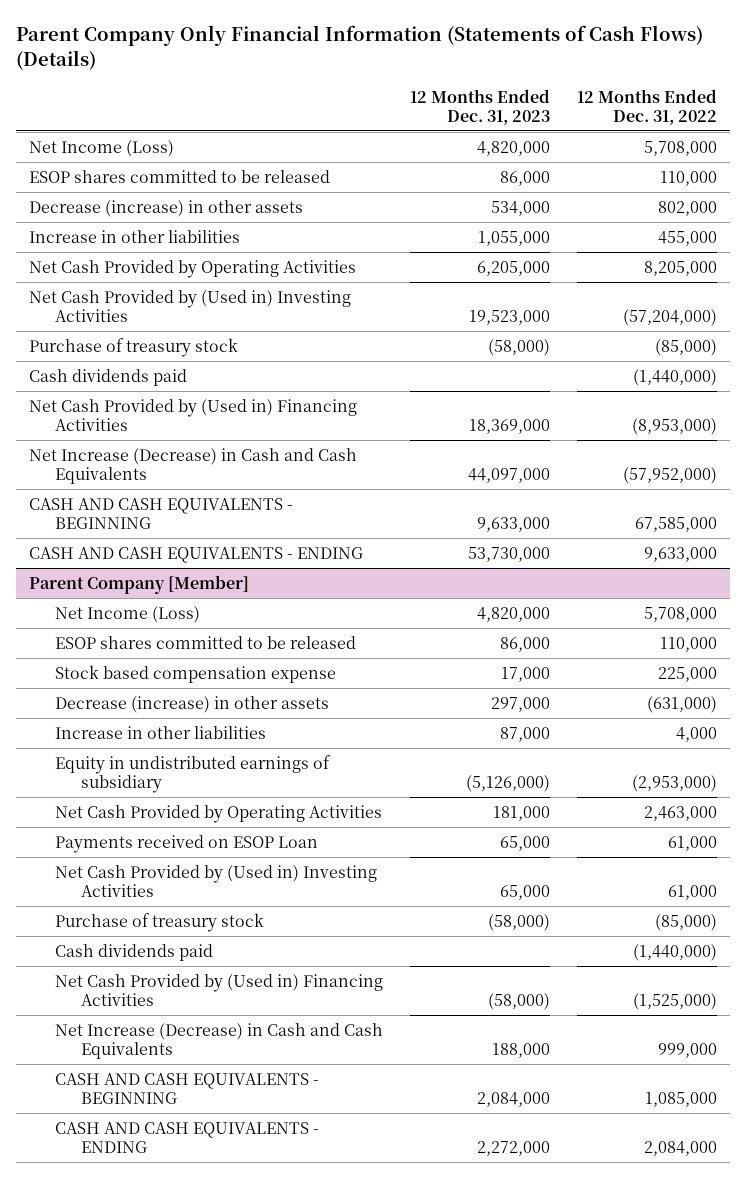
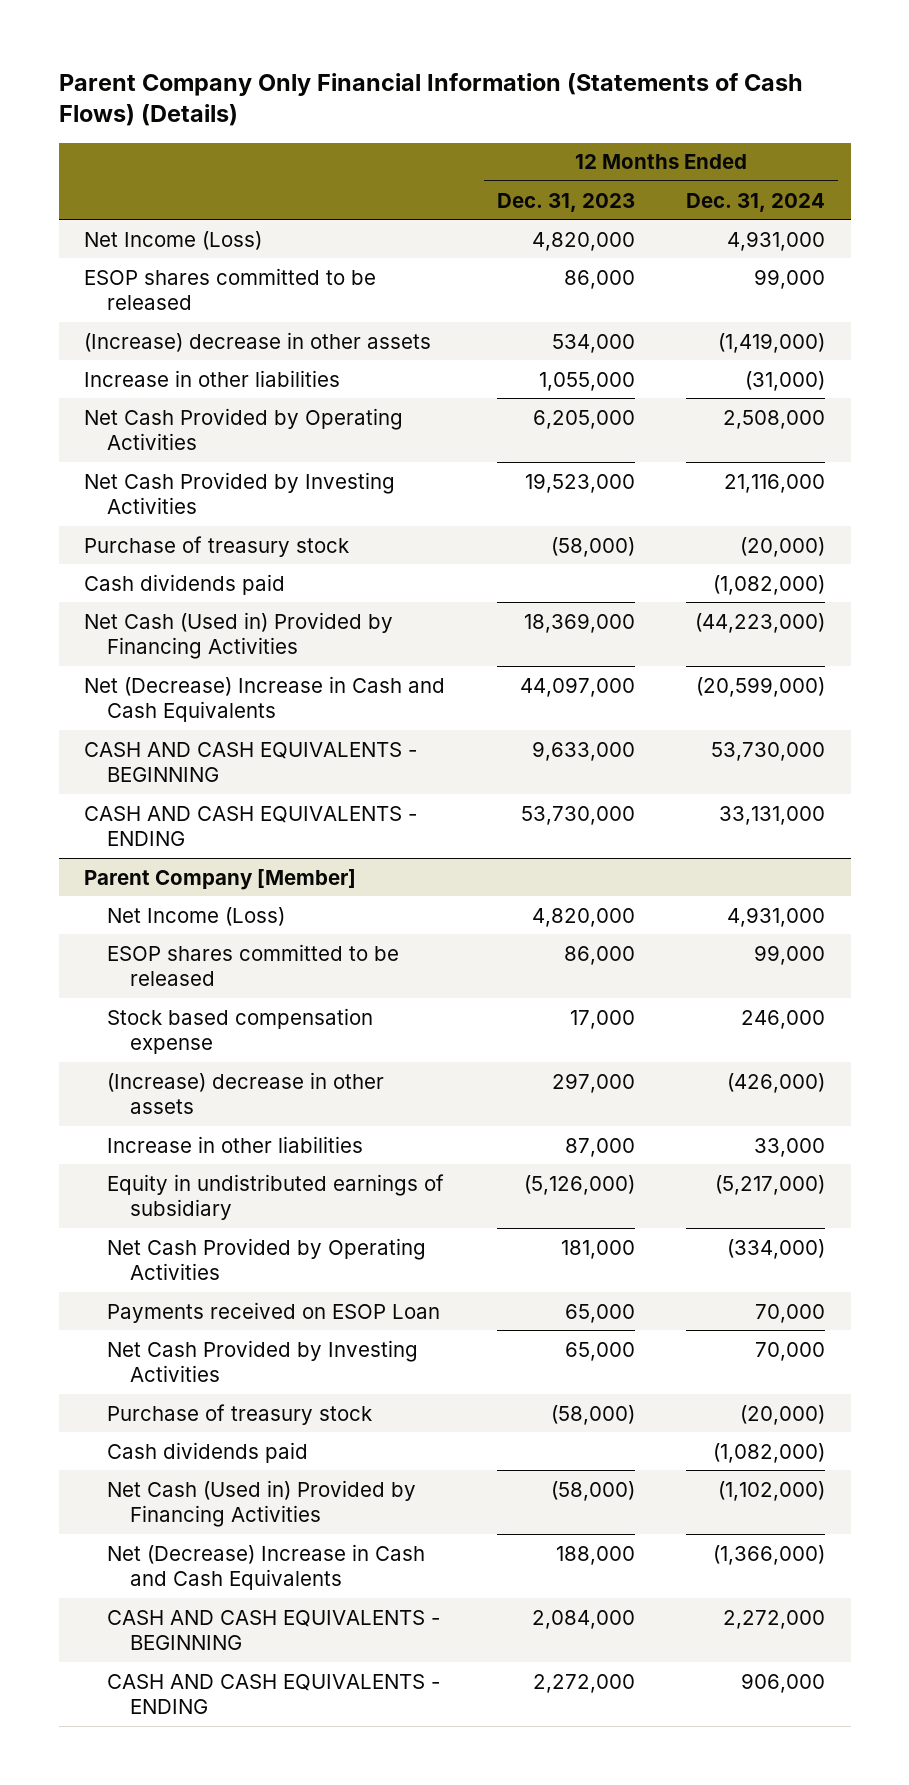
- | 12 Months Ended Dec. 31, 2023 | 12 Months Ended Dec. 31, 2022
+ | 12 Months Ended Dec. 31, 2023 | 12 Months Ended Dec. 31, 2024
- Decrease (increase) in other assets | 534,000 | 802,000
+ (Increase) decrease in other assets | 534,000 | (1,419,000)
- Net Cash Provided by (Used in) Investing Activities | 19,523,000 | (57,204,000)
+ Net Cash Provided by Investing Activities | 19,523,000 | 21,116,000
- Net Cash Provided by (Used in) Financing Activities | 18,369,000 | (8,953,000)
- Net Increase (Decrease) in Cash and Cash Equivalents | 44,097,000 | (57,952,000)
+ Net Cash (Used in) Provided by Financing Activities | 18,369,000 | (44,223,000)
+ Net (Decrease) Increase in Cash and Cash Equivalents | 44,097,000 | (20,599,000)
@ Parent Company [Member]
- Decrease (increase) in other assets | 297,000 | (631,000)
+ (Increase) decrease in other assets | 297,000 | (426,000)
- Net Cash Provided by (Used in) Investing Activities | 65,000 | 61,000
+ Net Cash Provided by Investing Activities | 65,000 | 70,000
- Net Cash Provided by (Used in) Financing Activities | (58,000) | (1,525,000)
- Net Increase (Decrease) in Cash and Cash Equivalents | 188,000 | 999,000
+ Net Cash (Used in) Provided by Financing Activities | (58,000) | (1,102,000)
+ Net (Decrease) Increase in Cash and Cash Equivalents | 188,000 | (1,366,000)

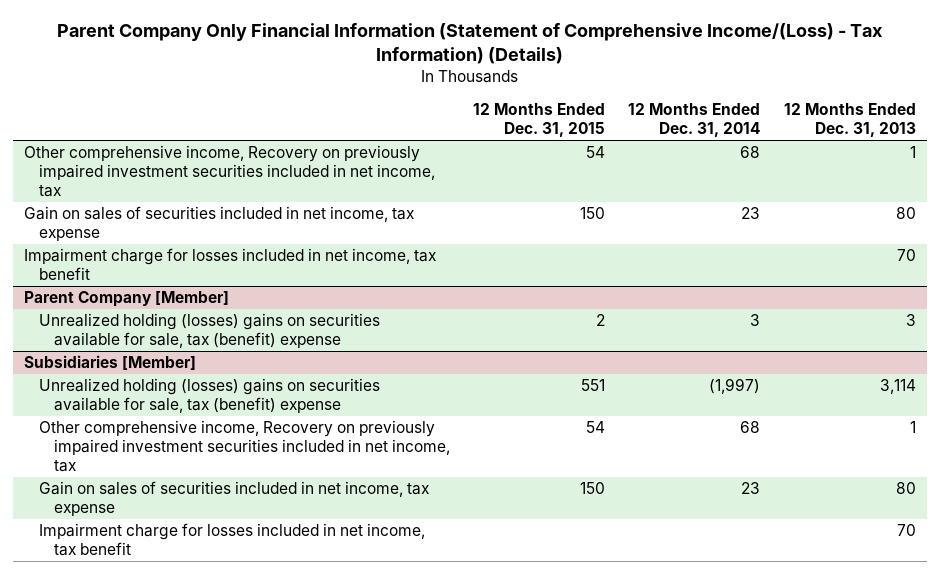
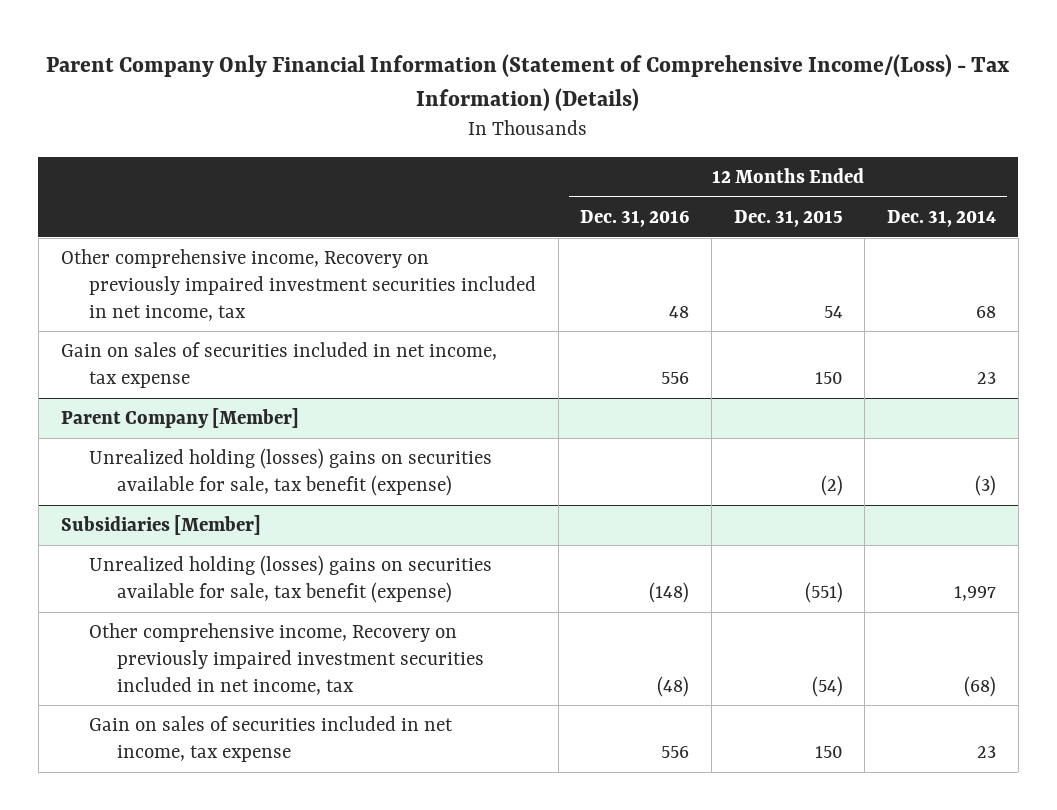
- | 12 Months Ended Dec. 31, 2015 | 12 Months Ended Dec. 31, 2014 | 12 Months Ended Dec. 31, 2013
+ | 12 Months Ended Dec. 31, 2016 | 12 Months Ended Dec. 31, 2015 | 12 Months Ended Dec. 31, 2014
- Impairment charge for losses included in net income, tax benefit | | | 70
@ Parent Company [Member]
- Unrealized holding (losses) gains on securities available for sale, tax (benefit) expense | 2 | 3 | 3
+ Unrealized holding (losses) gains on securities available for sale, tax benefit (expense) | | (2) | (3)
@ Subsidiaries [Member]
- Unrealized holding (losses) gains on securities available for sale, tax (benefit) expense | 551 | (1,997) | 3,114
- Other comprehensive income, Recovery on previously impaired investment securities included in net income, tax | 54 | 68 | 1
+ Unrealized holding (losses) gains on securities available for sale, tax benefit (expense) | (148) | (551) | 1,997
+ Other comprehensive income, Recovery on previously impaired investment securities included in net income, tax | (48) | (54) | (68)
- Impairment charge for losses included in net income, tax benefit | | | 70

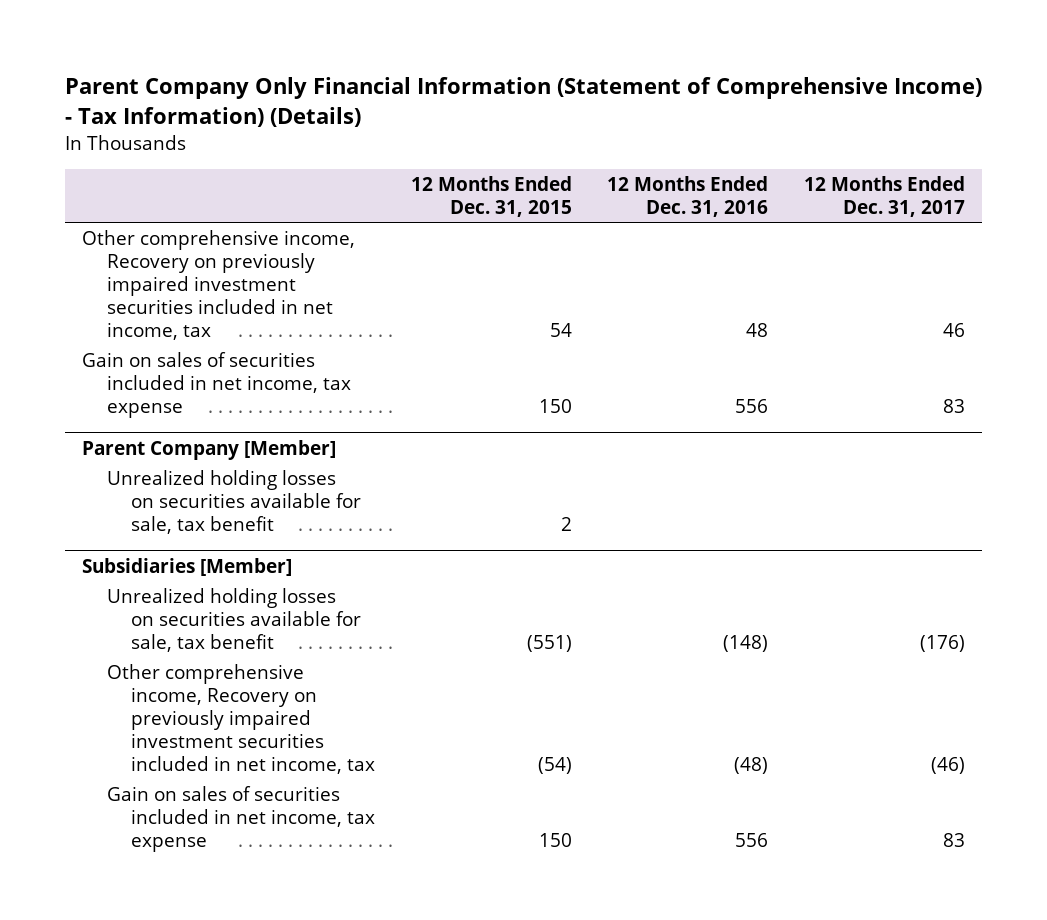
- Parent Company Only Financial Information (Statement of Comprehensive Income/(Loss) - Tax Information) (Details)
+ Parent Company Only Financial Information (Statement of Comprehensive Income) - Tax Information) (Details)
- | 12 Months Ended Dec. 31, 2016 | 12 Months Ended Dec. 31, 2015 | 12 Months Ended Dec. 31, 2014
+ | 12 Months Ended Dec. 31, 2015 | 12 Months Ended Dec. 31, 2016 | 12 Months Ended Dec. 31, 2017
@ Parent Company [Member]
- Unrealized holding (losses) gains on securities available for sale, tax benefit (expense) | | (2) | (3)
+ Unrealized holding losses on securities available for sale, tax benefit | 2 | |
@ Subsidiaries [Member]
- Unrealized holding (losses) gains on securities available for sale, tax benefit (expense) | (148) | (551) | 1,997
+ Unrealized holding losses on securities available for sale, tax benefit | (551) | (148) | (176)

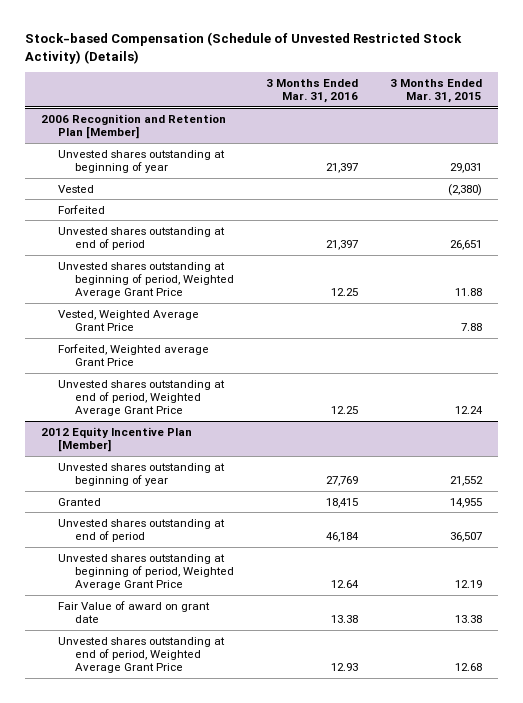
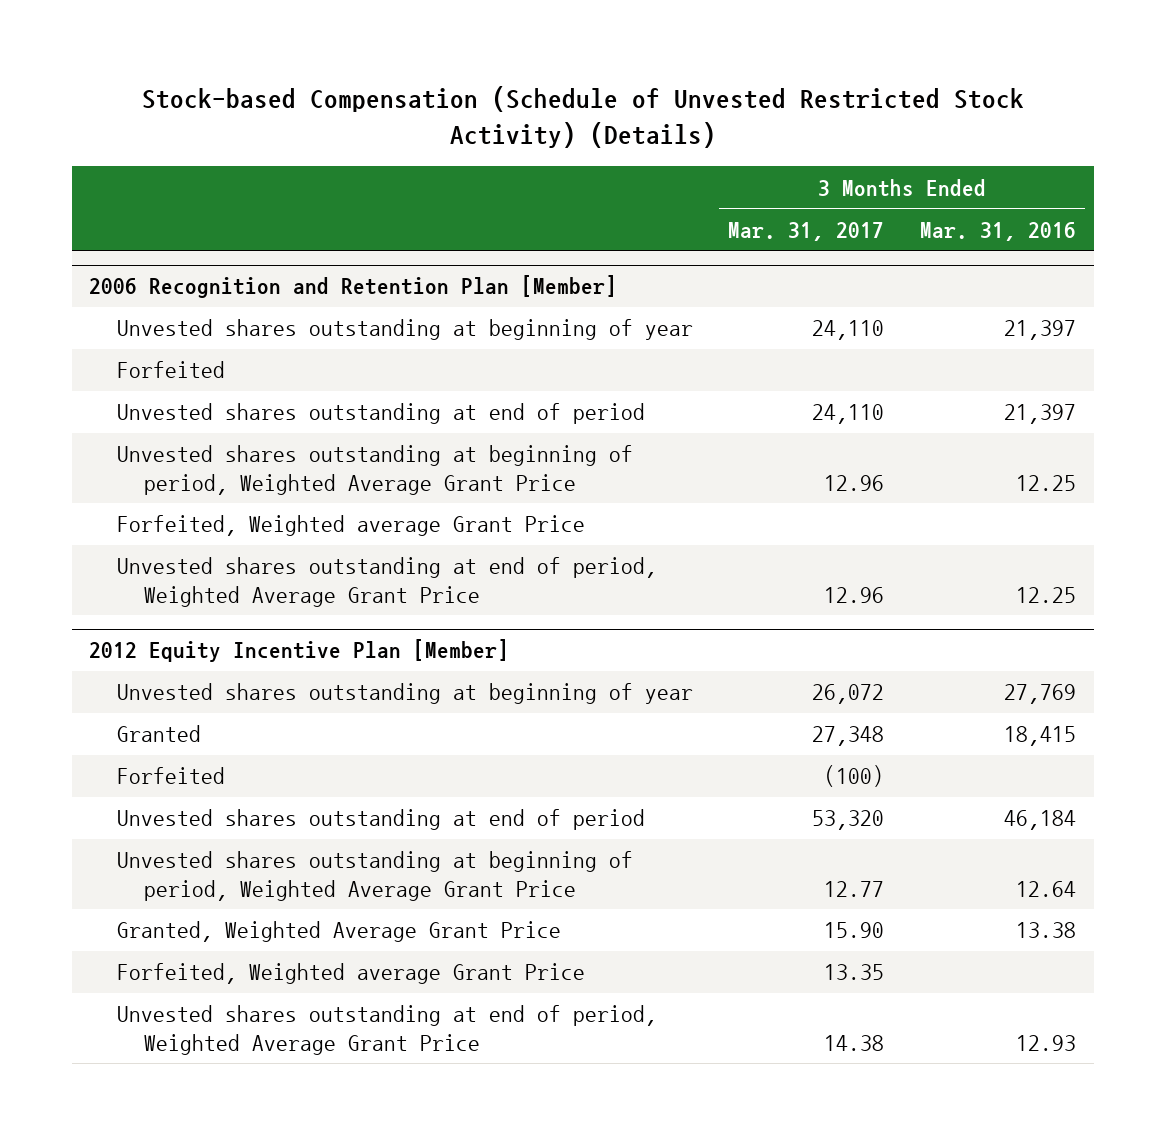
- | 3 Months Ended Mar. 31, 2016 | 3 Months Ended Mar. 31, 2015
+ | 3 Months Ended Mar. 31, 2017 | 3 Months Ended Mar. 31, 2016
@ 2006 Recognition and Retention Plan [Member]
- Vested | | (2,380)
- Vested, Weighted Average Grant Price | | 7.88
@ 2012 Equity Incentive Plan [Member]
+ Forfeited | (100) |
- Fair Value of award on grant date | 13.38 | 13.38
+ Granted, Weighted Average Grant Price | 15.90 | 13.38
+ Forfeited, Weighted average Grant Price | 13.35 |

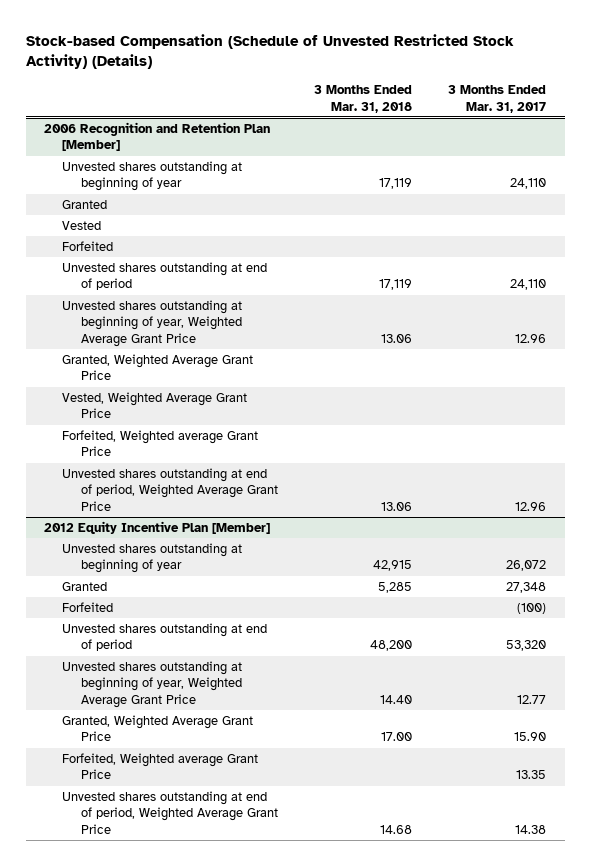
- | 3 Months Ended Mar. 31, 2017 | 3 Months Ended Mar. 31, 2016
+ | 3 Months Ended Mar. 31, 2018 | 3 Months Ended Mar. 31, 2017
@ 2006 Recognition and Retention Plan [Member]
+ Granted
+ Vested
- Unvested shares outstanding at beginning of period, Weighted Average Grant Price | 12.96 | 12.25
+ Unvested shares outstanding at beginning of year, Weighted Average Grant Price | 13.06 | 12.96
+ Granted, Weighted Average Grant Price
+ Vested, Weighted Average Grant Price
@ 2012 Equity Incentive Plan [Member]
- Unvested shares outstanding at beginning of period, Weighted Average Grant Price | 12.77 | 12.64
+ Unvested shares outstanding at beginning of year, Weighted Average Grant Price | 14.40 | 12.77

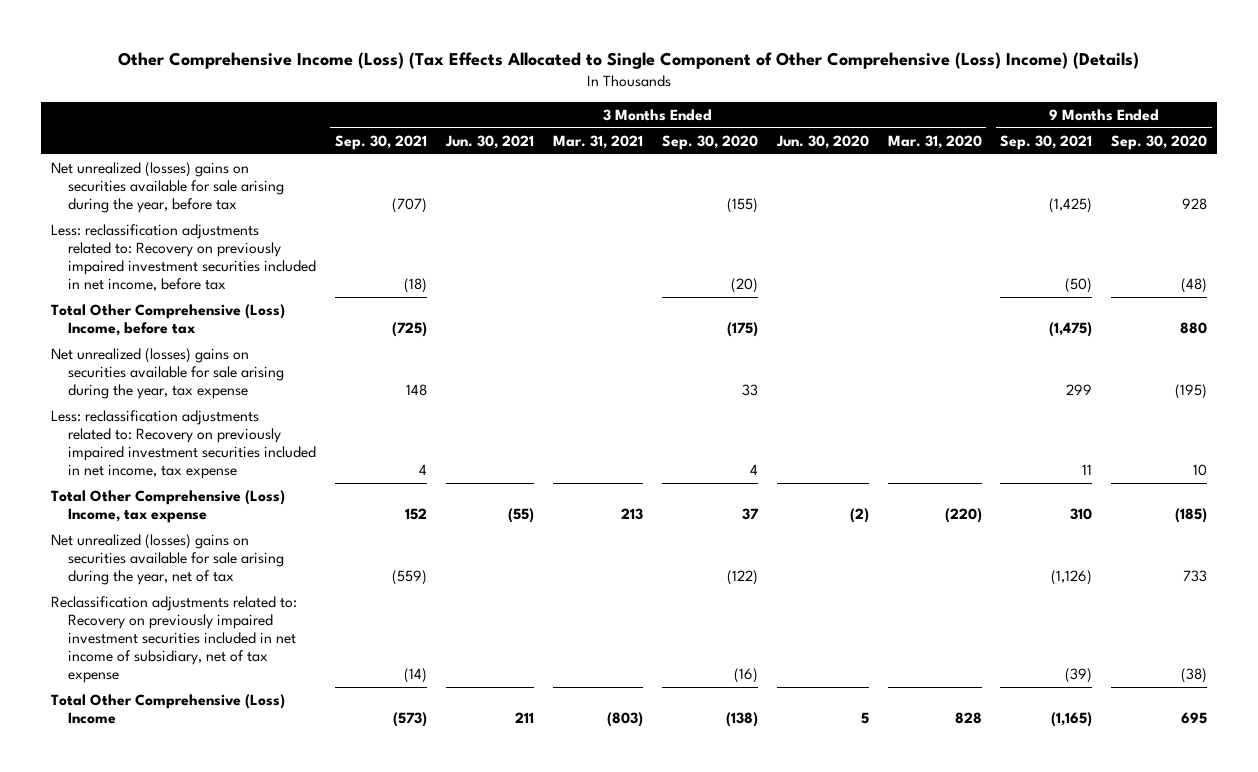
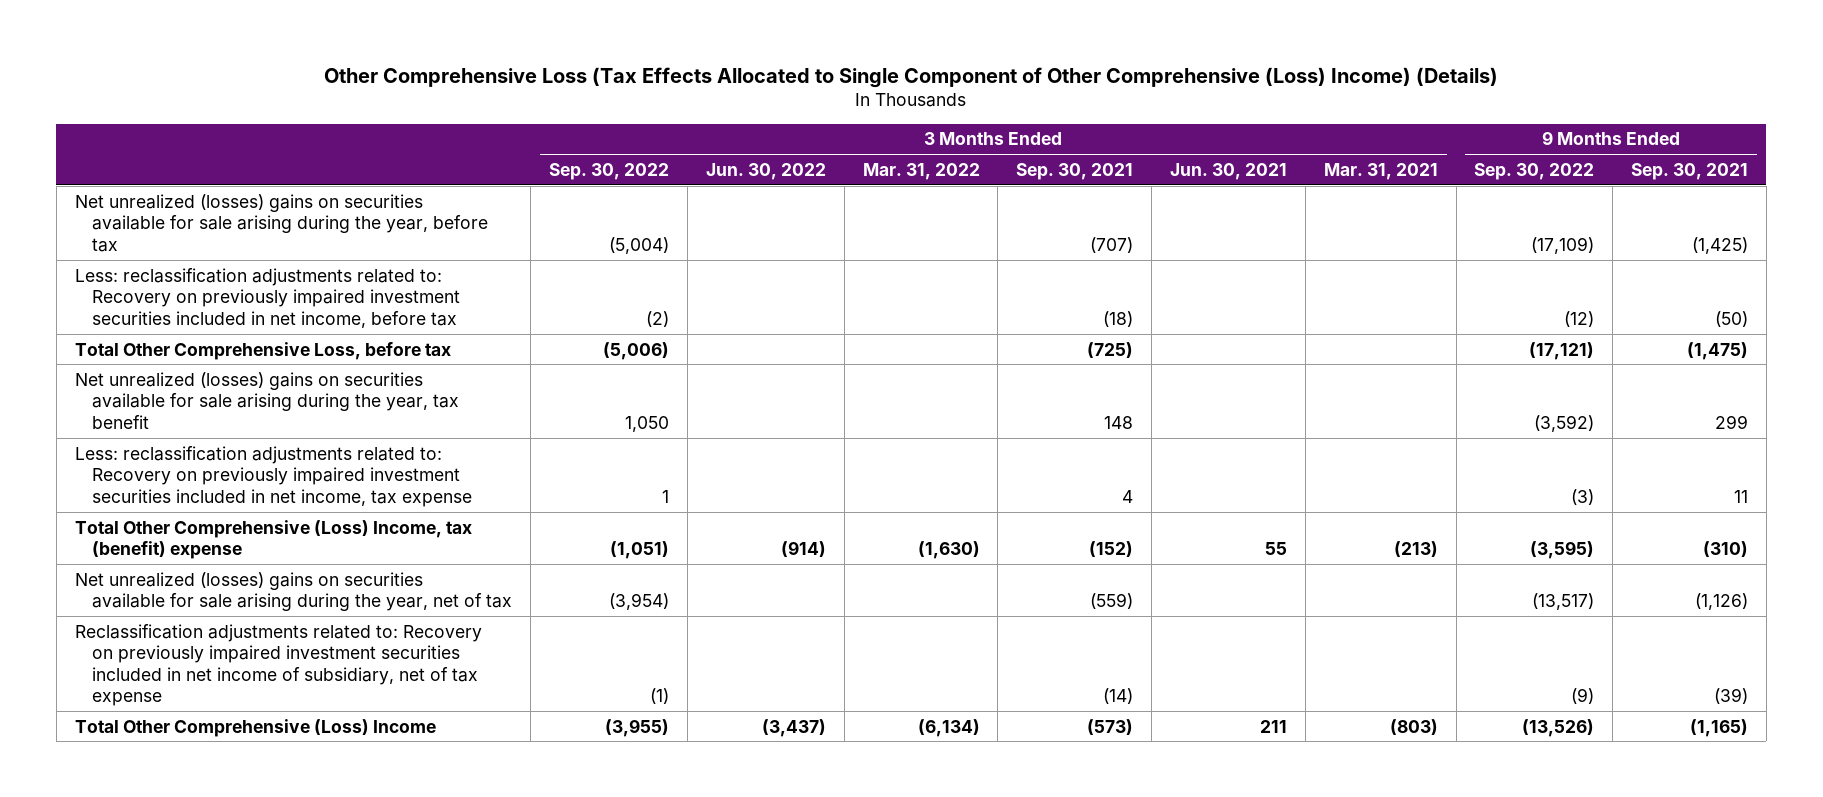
- Other Comprehensive Income (Loss) (Tax Effects Allocated to Single Component of Other Comprehensive (Loss) Income) (Details)
+ Other Comprehensive Loss (Tax Effects Allocated to Single Component of Other Comprehensive (Loss) Income) (Details)
- | 3 Months Ended Sep. 30, 2021 | 3 Months Ended Jun. 30, 2021 | 3 Months Ended Mar. 31, 2021 | 3 Months Ended Sep. 30, 2020 | 3 Months Ended Jun. 30, 2020 | 3 Months Ended Mar. 31, 2020 | 9 Months Ended Sep. 30, 2021 | 9 Months Ended Sep. 30, 2020
+ | 3 Months Ended Sep. 30, 2022 | 3 Months Ended Jun. 30, 2022 | 3 Months Ended Mar. 31, 2022 | 3 Months Ended Sep. 30, 2021 | 3 Months Ended Jun. 30, 2021 | 3 Months Ended Mar. 31, 2021 | 9 Months Ended Sep. 30, 2022 | 9 Months Ended Sep. 30, 2021
- Total Other Comprehensive (Loss) Income, before tax | (725) | | | (175) | | | (1,475) | 880
- Net unrealized (losses) gains on securities available for sale arising during the year, tax expense | 148 | | | 33 | | | 299 | (195)
+ Total Other Comprehensive Loss, before tax | (5,006) | | | (725) | | | (17,121) | (1,475)
+ Net unrealized (losses) gains on securities available for sale arising during the year, tax benefit | 1,050 | | | 148 | | | (3,592) | 299
- Total Other Comprehensive (Loss) Income, tax expense | 152 | (55) | 213 | 37 | (2) | (220) | 310 | (185)
+ Total Other Comprehensive (Loss) Income, tax (benefit) expense | (1,051) | (914) | (1,630) | (152) | 55 | (213) | (3,595) | (310)

